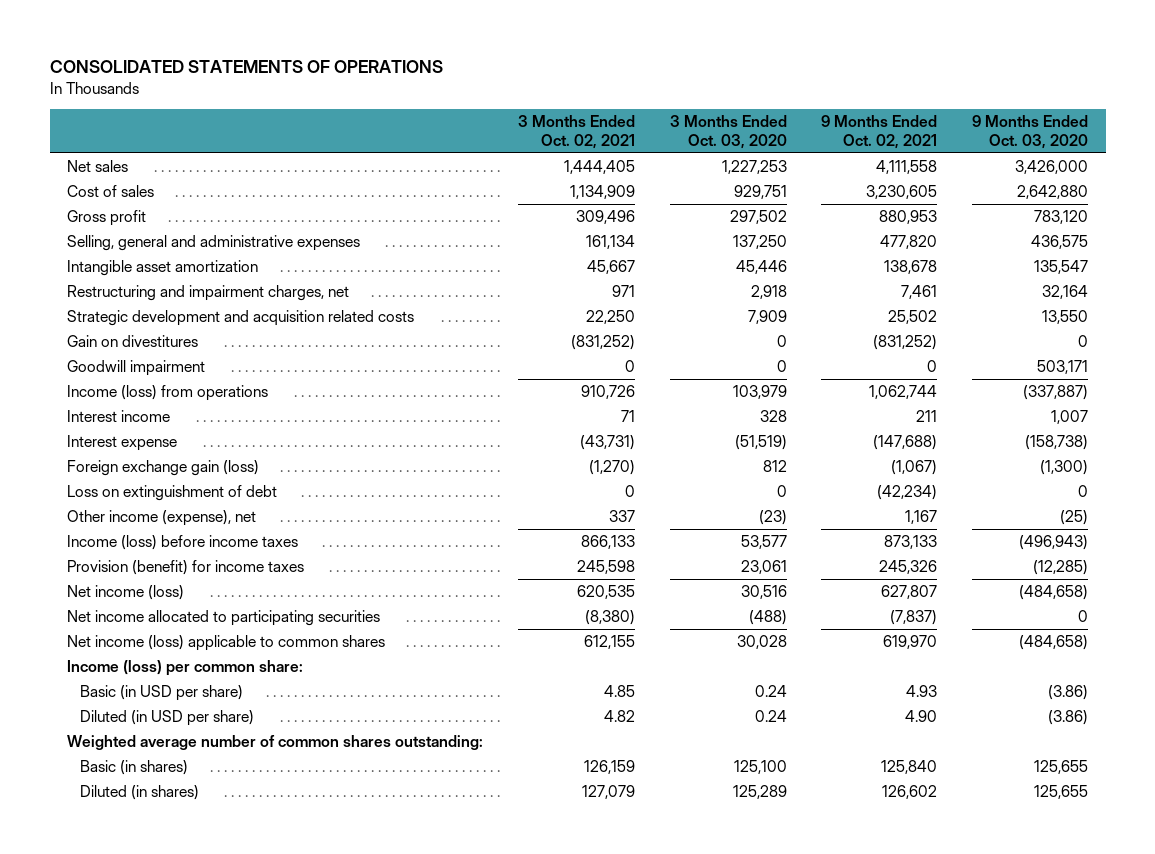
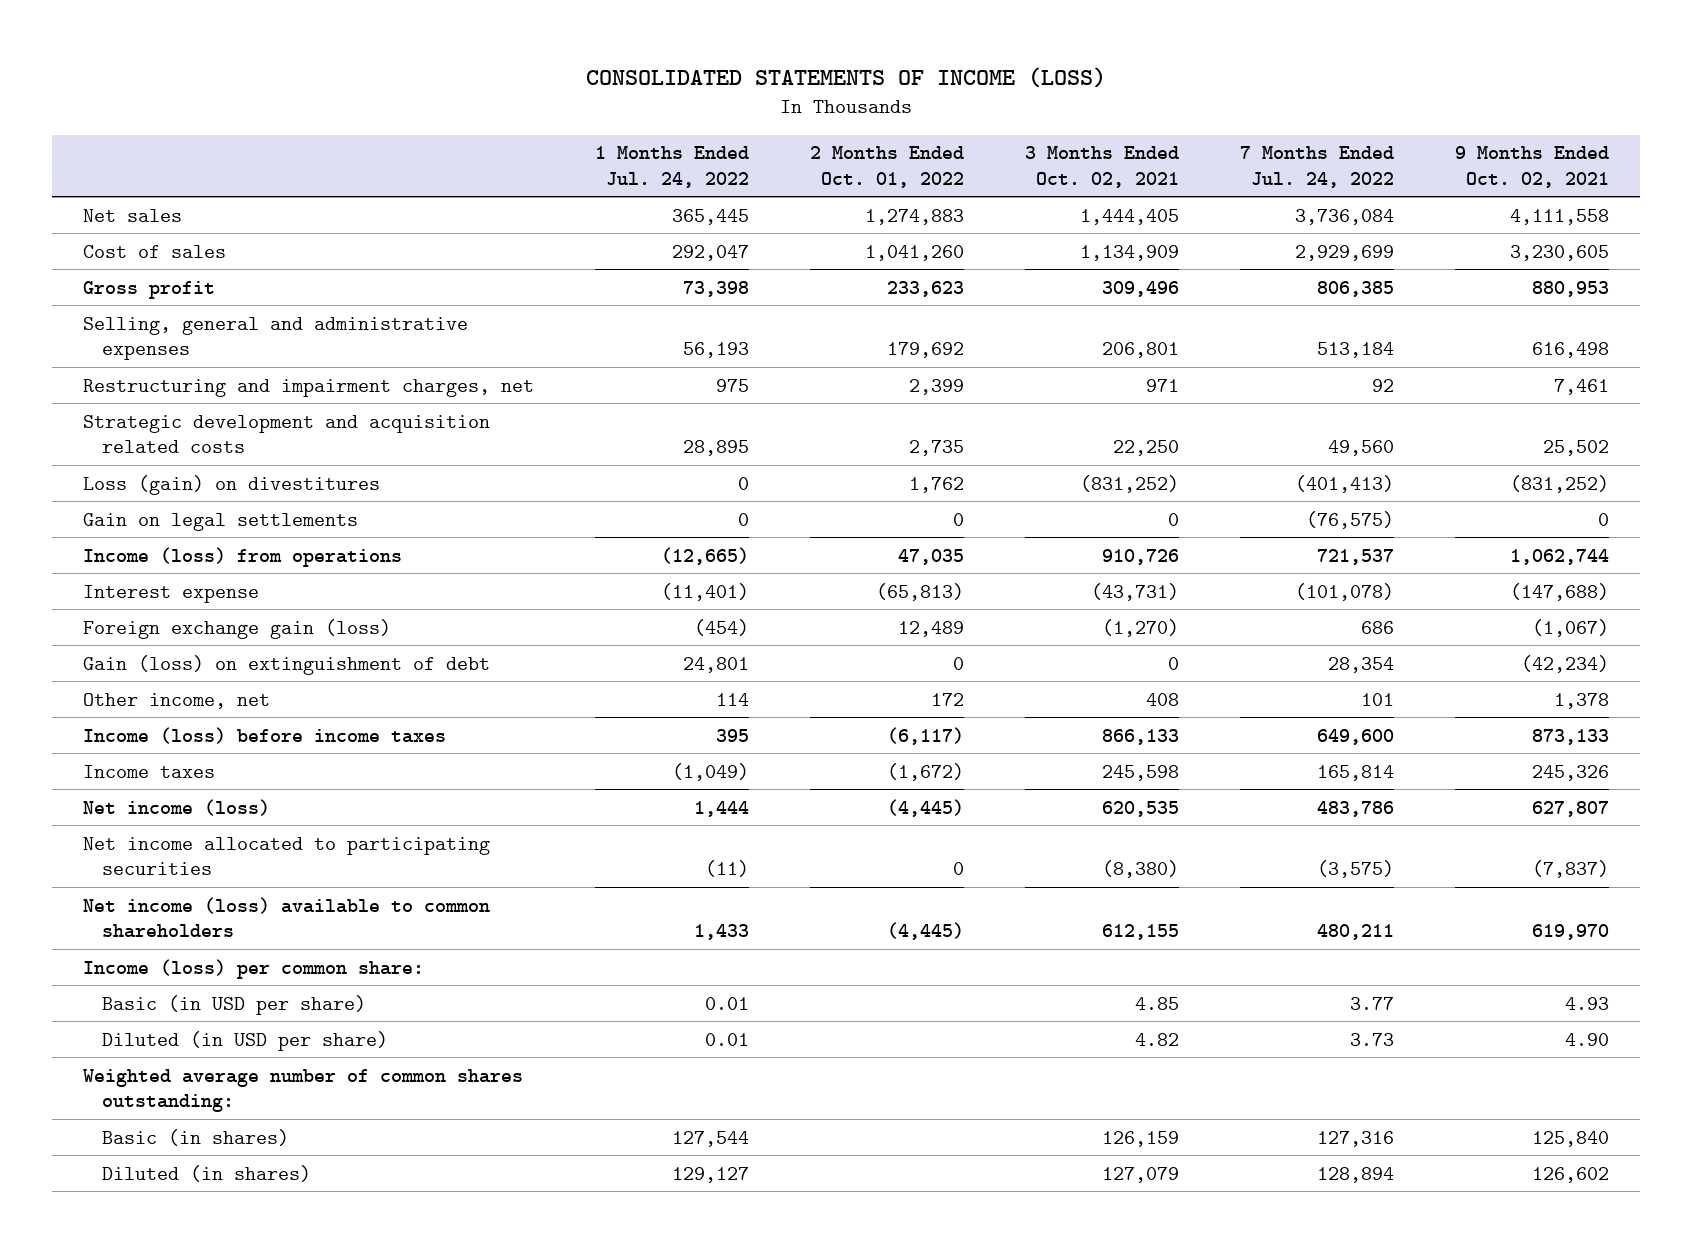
- CONSOLIDATED STATEMENTS OF OPERATIONS
+ CONSOLIDATED STATEMENTS OF INCOME (LOSS)
- | 3 Months Ended Oct. 02, 2021 | 3 Months Ended Oct. 03, 2020 | 9 Months Ended Oct. 02, 2021 | 9 Months Ended Oct. 03, 2020
+ | 1 Months Ended Jul. 24, 2022 | 2 Months Ended Oct. 01, 2022 | 3 Months Ended Oct. 02, 2021 | 7 Months Ended Jul. 24, 2022 | 9 Months Ended Oct. 02, 2021
- Selling, general and administrative expenses | 161,134 | 137,250 | 477,820 | 436,575
- Intangible asset amortization | 45,667 | 45,446 | 138,678 | 135,547
+ Selling, general and administrative expenses | 56,193 | 179,692 | 206,801 | 513,184 | 616,498
- Gain on divestitures | (831,252) | 0 | (831,252) | 0
- Goodwill impairment | 0 | 0 | 0 | 503,171
+ Loss (gain) on divestitures | 0 | 1,762 | (831,252) | (401,413) | (831,252)
+ Gain on legal settlements | 0 | 0 | 0 | (76,575) | 0
- Interest income | 71 | 328 | 211 | 1,007
- Loss on extinguishment of debt | 0 | 0 | (42,234) | 0
- Other income (expense), net | 337 | (23) | 1,167 | (25)
+ Gain (loss) on extinguishment of debt | 24,801 | 0 | 0 | 28,354 | (42,234)
+ Other income, net | 114 | 172 | 408 | 101 | 1,378
- Provision (benefit) for income taxes | 245,598 | 23,061 | 245,326 | (12,285)
+ Income taxes | (1,049) | (1,672) | 245,598 | 165,814 | 245,326
- Net income (loss) applicable to common shares | 612,155 | 30,028 | 619,970 | (484,658)
+ Net income (loss) available to common shareholders | 1,433 | (4,445) | 612,155 | 480,211 | 619,970

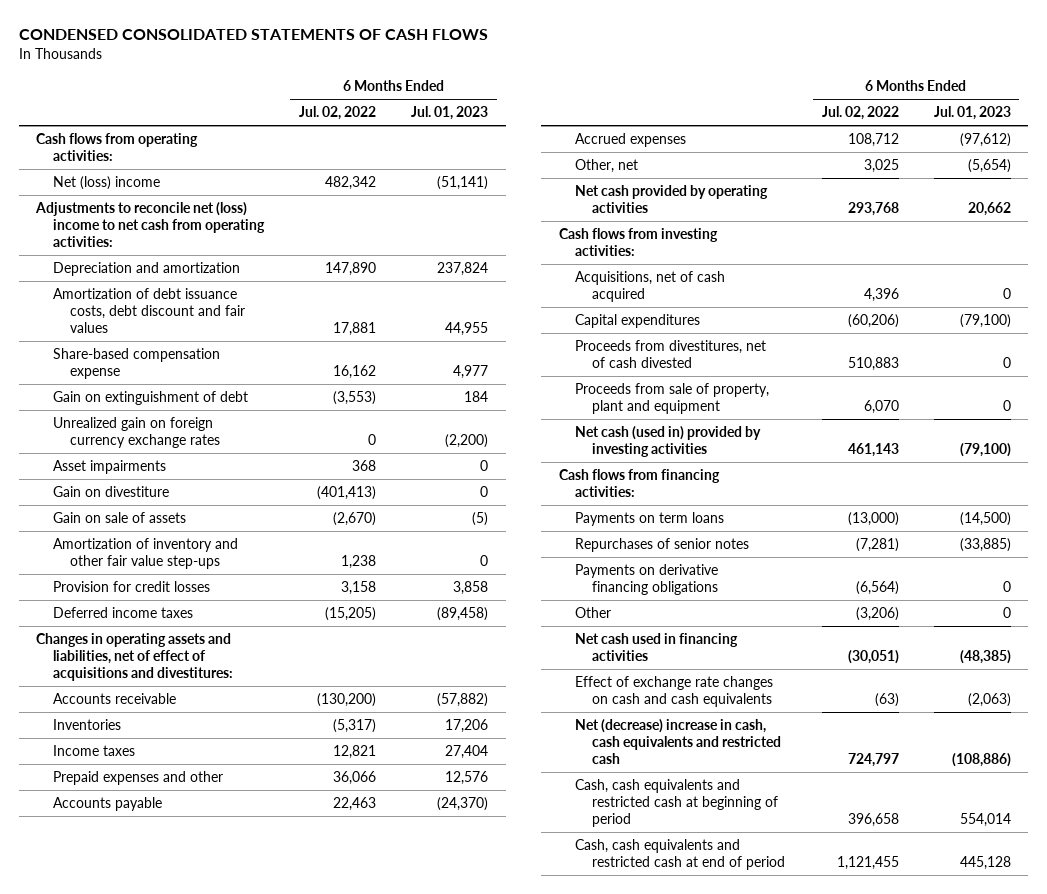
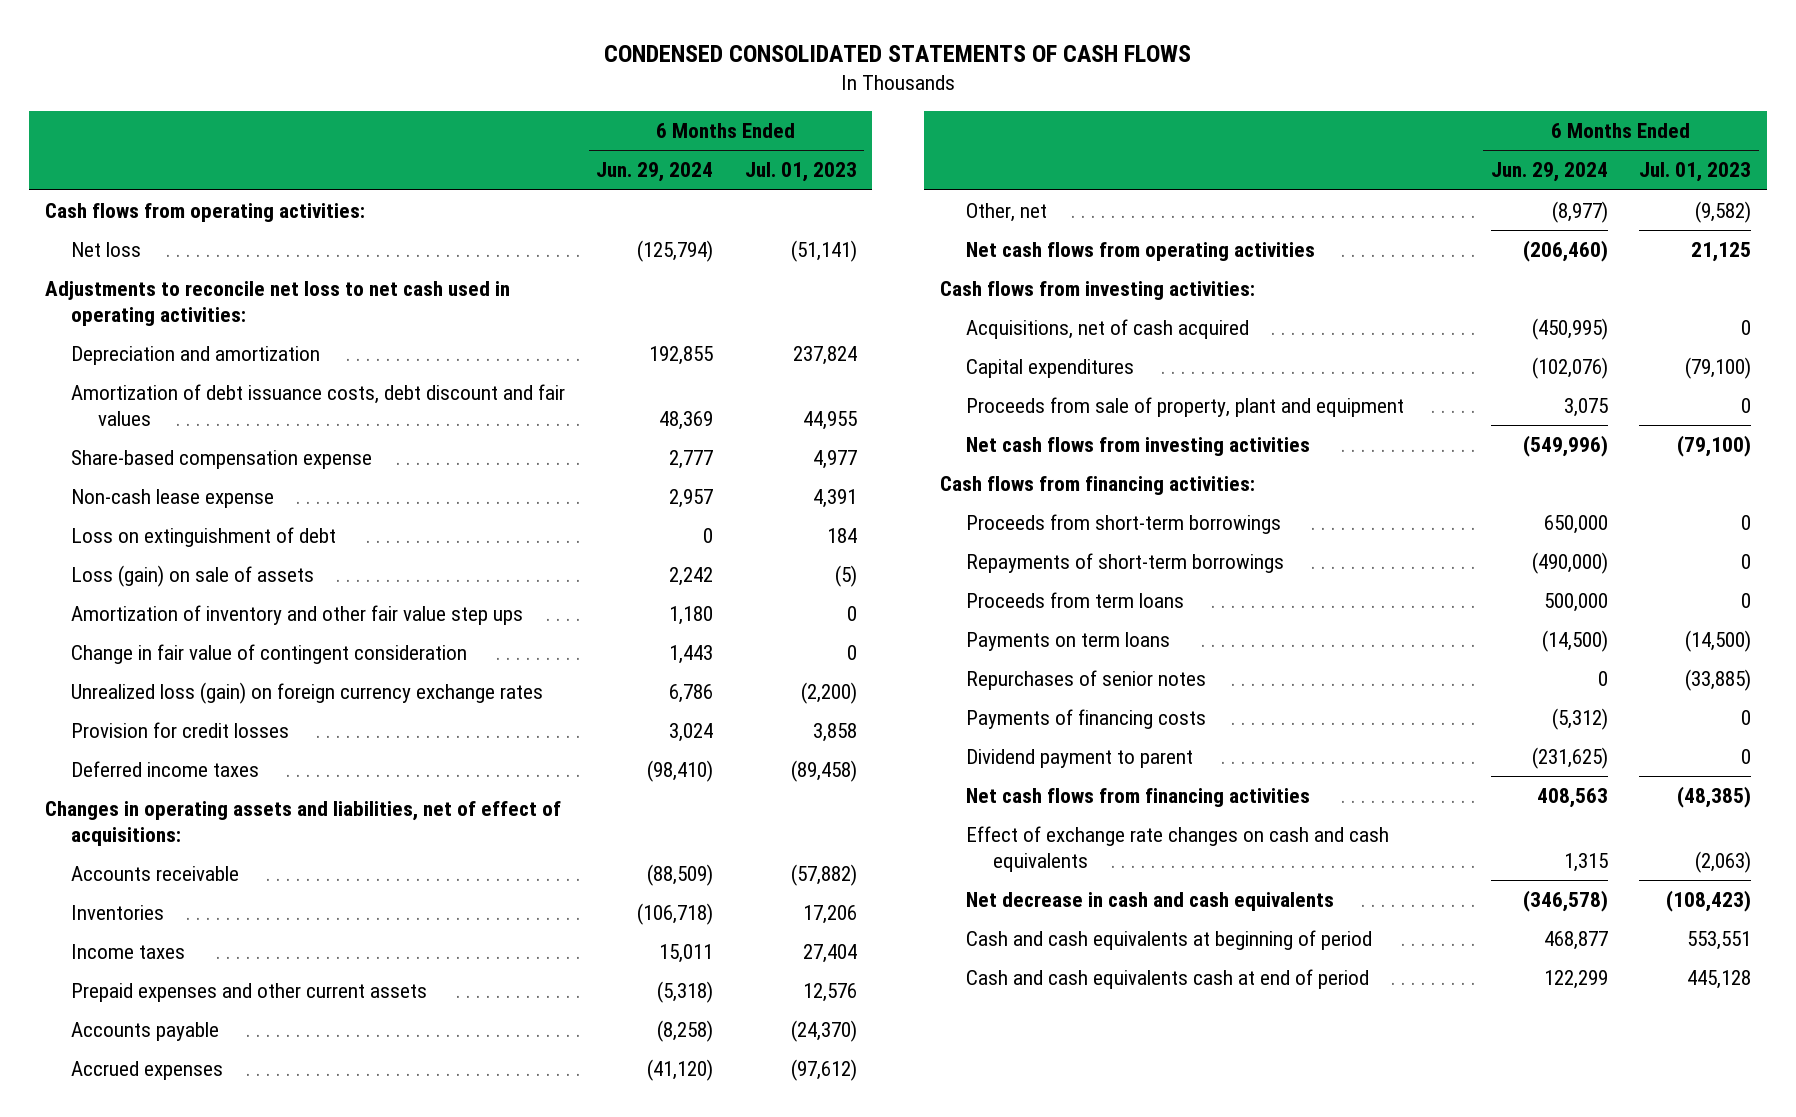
- | 6 Months Ended Jul. 02, 2022 | 6 Months Ended Jul. 01, 2023
+ | 6 Months Ended Jun. 29, 2024 | 6 Months Ended Jul. 01, 2023
- Net (loss) income | 482,342 | (51,141)
- Adjustments to reconcile net (loss) income to net cash from operating activities:
+ Net loss | (125,794) | (51,141)
+ Adjustments to reconcile net loss to net cash used in operating activities:
- Gain on extinguishment of debt | (3,553) | 184
- Unrealized gain on foreign currency exchange rates | 0 | (2,200)
- Asset impairments | 368 | 0
- Gain on divestiture | (401,413) | 0
- Gain on sale of assets | (2,670) | (5)
- Amortization of inventory and other fair value step-ups | 1,238 | 0
+ Non-cash lease expense | 2,957 | 4,391
+ Loss on extinguishment of debt | 0 | 184
+ Loss (gain) on sale of assets | 2,242 | (5)
+ Amortization of inventory and other fair value step ups | 1,180 | 0
+ Change in fair value of contingent consideration | 1,443 | 0
+ Unrealized loss (gain) on foreign currency exchange rates | 6,786 | (2,200)
- Changes in operating assets and liabilities, net of effect of acquisitions and divestitures:
+ Changes in operating assets and liabilities, net of effect of acquisitions:
- Prepaid expenses and other | 36,066 | 12,576
+ Prepaid expenses and other current assets | (5,318) | 12,576
- Other, net | 3,025 | (5,654)
- Net cash provided by operating activities | 293,768 | 20,662
+ Other, net | (8,977) | (9,582)
+ Net cash flows from operating activities | (206,460) | 21,125
- Proceeds from divestitures, net of cash divested | 510,883 | 0
- Net cash (used in) provided by investing activities | 461,143 | (79,100)
+ Net cash flows from investing activities | (549,996) | (79,100)
+ Proceeds from short-term borrowings | 650,000 | 0
+ Repayments of short-term borrowings | (490,000) | 0
+ Proceeds from term loans | 500,000 | 0
- Payments on derivative financing obligations | (6,564) | 0
- Other | (3,206) | 0
- Net cash used in financing activities | (30,051) | (48,385)
+ Payments of financing costs | (5,312) | 0
+ Dividend payment to parent | (231,625) | 0
+ Net cash flows from financing activities | 408,563 | (48,385)
- Net (decrease) increase in cash, cash equivalents and restricted cash | 724,797 | (108,886)
- Cash, cash equivalents and restricted cash at beginning of period | 396,658 | 554,014
- Cash, cash equivalents and restricted cash at end of period | 1,121,455 | 445,128
+ Net decrease in cash and cash equivalents | (346,578) | (108,423)
+ Cash and cash equivalents at beginning of period | 468,877 | 553,551
+ Cash and cash equivalents cash at end of period | 122,299 | 445,128

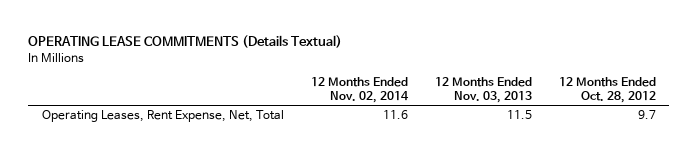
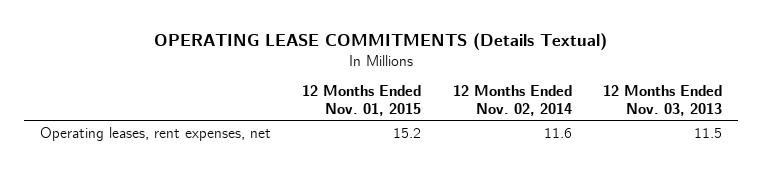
- | 12 Months Ended Nov. 02, 2014 | 12 Months Ended Nov. 03, 2013 | 12 Months Ended Oct. 28, 2012
+ | 12 Months Ended Nov. 01, 2015 | 12 Months Ended Nov. 02, 2014 | 12 Months Ended Nov. 03, 2013
- Operating Leases, Rent Expense, Net, Total | 11.6 | 11.5 | 9.7
+ Operating leases, rent expenses, net | 15.2 | 11.6 | 11.5

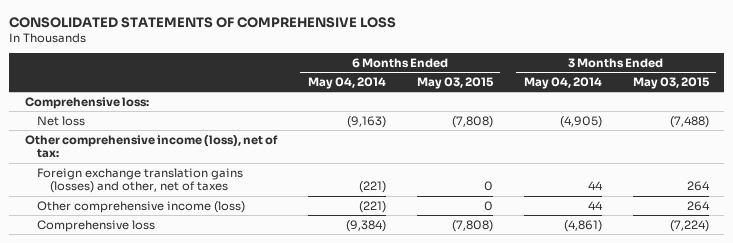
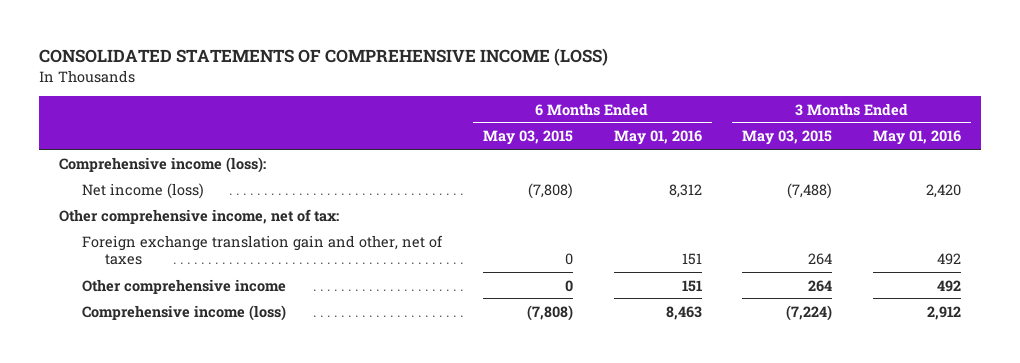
- CONSOLIDATED STATEMENTS OF COMPREHENSIVE LOSS
+ CONSOLIDATED STATEMENTS OF COMPREHENSIVE INCOME (LOSS)
- | 6 Months Ended May 04, 2014 | 6 Months Ended May 03, 2015 | 3 Months Ended May 04, 2014 | 3 Months Ended May 03, 2015
+ | 6 Months Ended May 03, 2015 | 6 Months Ended May 01, 2016 | 3 Months Ended May 03, 2015 | 3 Months Ended May 01, 2016
- Comprehensive loss:
- Net loss | (9,163) | (7,808) | (4,905) | (7,488)
- Other comprehensive income (loss), net of tax:
- Foreign exchange translation gains (losses) and other, net of taxes | (221) | 0 | 44 | 264
- Other comprehensive income (loss) | (221) | 0 | 44 | 264
- Comprehensive loss | (9,384) | (7,808) | (4,861) | (7,224)
+ Comprehensive income (loss):
+ Net income (loss) | (7,808) | 8,312 | (7,488) | 2,420
+ Other comprehensive income, net of tax:
+ Foreign exchange translation gain and other, net of taxes | 0 | 151 | 264 | 492
+ Other comprehensive income | 0 | 151 | 264 | 492
+ Comprehensive income (loss) | (7,808) | 8,463 | (7,224) | 2,912

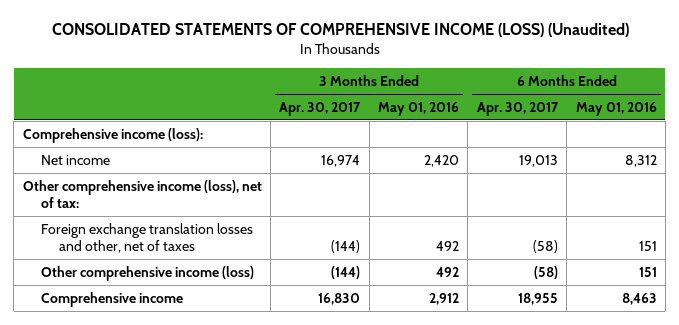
- CONSOLIDATED STATEMENTS OF COMPREHENSIVE INCOME (LOSS)
+ CONSOLIDATED STATEMENTS OF COMPREHENSIVE INCOME (LOSS) (Unaudited)
- | 6 Months Ended May 03, 2015 | 6 Months Ended May 01, 2016 | 3 Months Ended May 03, 2015 | 3 Months Ended May 01, 2016
+ | 3 Months Ended Apr. 30, 2017 | 3 Months Ended May 01, 2016 | 6 Months Ended Apr. 30, 2017 | 6 Months Ended May 01, 2016
- Net income (loss) | (7,808) | 8,312 | (7,488) | 2,420
- Other comprehensive income, net of tax:
- Foreign exchange translation gain and other, net of taxes | 0 | 151 | 264 | 492
- Other comprehensive income | 0 | 151 | 264 | 492
- Comprehensive income (loss) | (7,808) | 8,463 | (7,224) | 2,912
+ Net income | 16,974 | 2,420 | 19,013 | 8,312
+ Other comprehensive income (loss), net of tax:
+ Foreign exchange translation losses and other, net of taxes | (144) | 492 | (58) | 151
+ Other comprehensive income (loss) | (144) | 492 | (58) | 151
+ Comprehensive income | 16,830 | 2,912 | 18,955 | 8,463

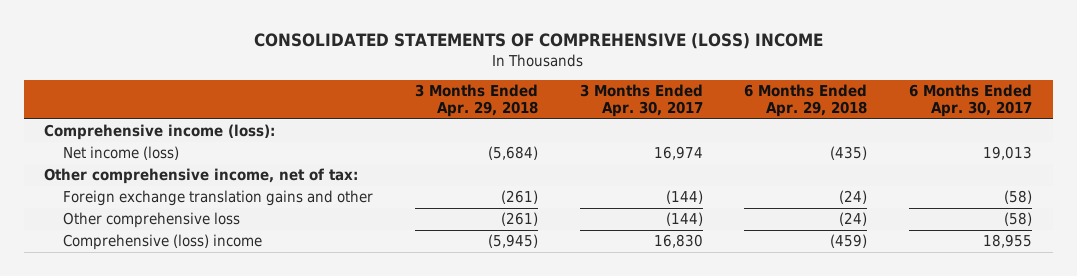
- CONSOLIDATED STATEMENTS OF COMPREHENSIVE INCOME (LOSS) (Unaudited)
+ CONSOLIDATED STATEMENTS OF COMPREHENSIVE (LOSS) INCOME
- | 3 Months Ended Apr. 30, 2017 | 3 Months Ended May 01, 2016 | 6 Months Ended Apr. 30, 2017 | 6 Months Ended May 01, 2016
+ | 3 Months Ended Apr. 29, 2018 | 3 Months Ended Apr. 30, 2017 | 6 Months Ended Apr. 29, 2018 | 6 Months Ended Apr. 30, 2017
- Net income | 16,974 | 2,420 | 19,013 | 8,312
- Other comprehensive income (loss), net of tax:
- Foreign exchange translation losses and other, net of taxes | (144) | 492 | (58) | 151
- Other comprehensive income (loss) | (144) | 492 | (58) | 151
- Comprehensive income | 16,830 | 2,912 | 18,955 | 8,463
+ Net income (loss) | (5,684) | 16,974 | (435) | 19,013
+ Other comprehensive income, net of tax:
+ Foreign exchange translation gains and other | (261) | (144) | (24) | (58)
+ Other comprehensive loss | (261) | (144) | (24) | (58)
+ Comprehensive (loss) income | (5,945) | 16,830 | (459) | 18,955

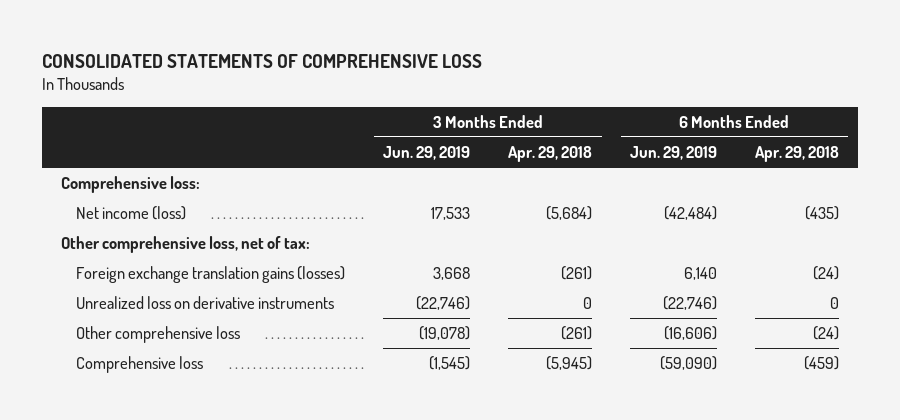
- CONSOLIDATED STATEMENTS OF COMPREHENSIVE (LOSS) INCOME
+ CONSOLIDATED STATEMENTS OF COMPREHENSIVE LOSS
- | 3 Months Ended Apr. 29, 2018 | 3 Months Ended Apr. 30, 2017 | 6 Months Ended Apr. 29, 2018 | 6 Months Ended Apr. 30, 2017
+ | 3 Months Ended Jun. 29, 2019 | 3 Months Ended Apr. 29, 2018 | 6 Months Ended Jun. 29, 2019 | 6 Months Ended Apr. 29, 2018
- Comprehensive income (loss):
+ Comprehensive loss:
- Other comprehensive income, net of tax:
- Foreign exchange translation gains and other | (261) | (144) | (24) | (58)
+ Other comprehensive loss, net of tax:
+ Foreign exchange translation gains (losses) | 3,668 | (261) | 6,140 | (24)
+ Unrealized loss on derivative instruments | (22,746) | 0 | (22,746) | 0
- Comprehensive (loss) income | (5,945) | 16,830 | (459) | 18,955
+ Comprehensive loss | (1,545) | (5,945) | (59,090) | (459)

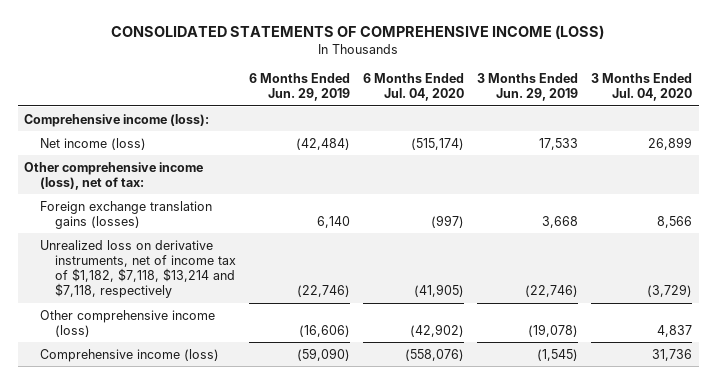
- CONSOLIDATED STATEMENTS OF COMPREHENSIVE LOSS
+ CONSOLIDATED STATEMENTS OF COMPREHENSIVE INCOME (LOSS)
- | 3 Months Ended Jun. 29, 2019 | 3 Months Ended Apr. 29, 2018 | 6 Months Ended Jun. 29, 2019 | 6 Months Ended Apr. 29, 2018
+ | 6 Months Ended Jun. 29, 2019 | 6 Months Ended Jul. 04, 2020 | 3 Months Ended Jun. 29, 2019 | 3 Months Ended Jul. 04, 2020
- Comprehensive loss:
+ Comprehensive income (loss):
- Other comprehensive loss, net of tax:
+ Other comprehensive income (loss), net of tax:
- Unrealized loss on derivative instruments | (22,746) | 0 | (22,746) | 0
- Other comprehensive loss | (19,078) | (261) | (16,606) | (24)
- Comprehensive loss | (1,545) | (5,945) | (59,090) | (459)
+ Unrealized loss on derivative instruments, net of income tax of $1,182, $7,118, $13,214 and $7,118, respectively | (22,746) | (41,905) | (22,746) | (3,729)
+ Other comprehensive income (loss) | (16,606) | (42,902) | (19,078) | 4,837
+ Comprehensive income (loss) | (59,090) | (558,076) | (1,545) | 31,736

